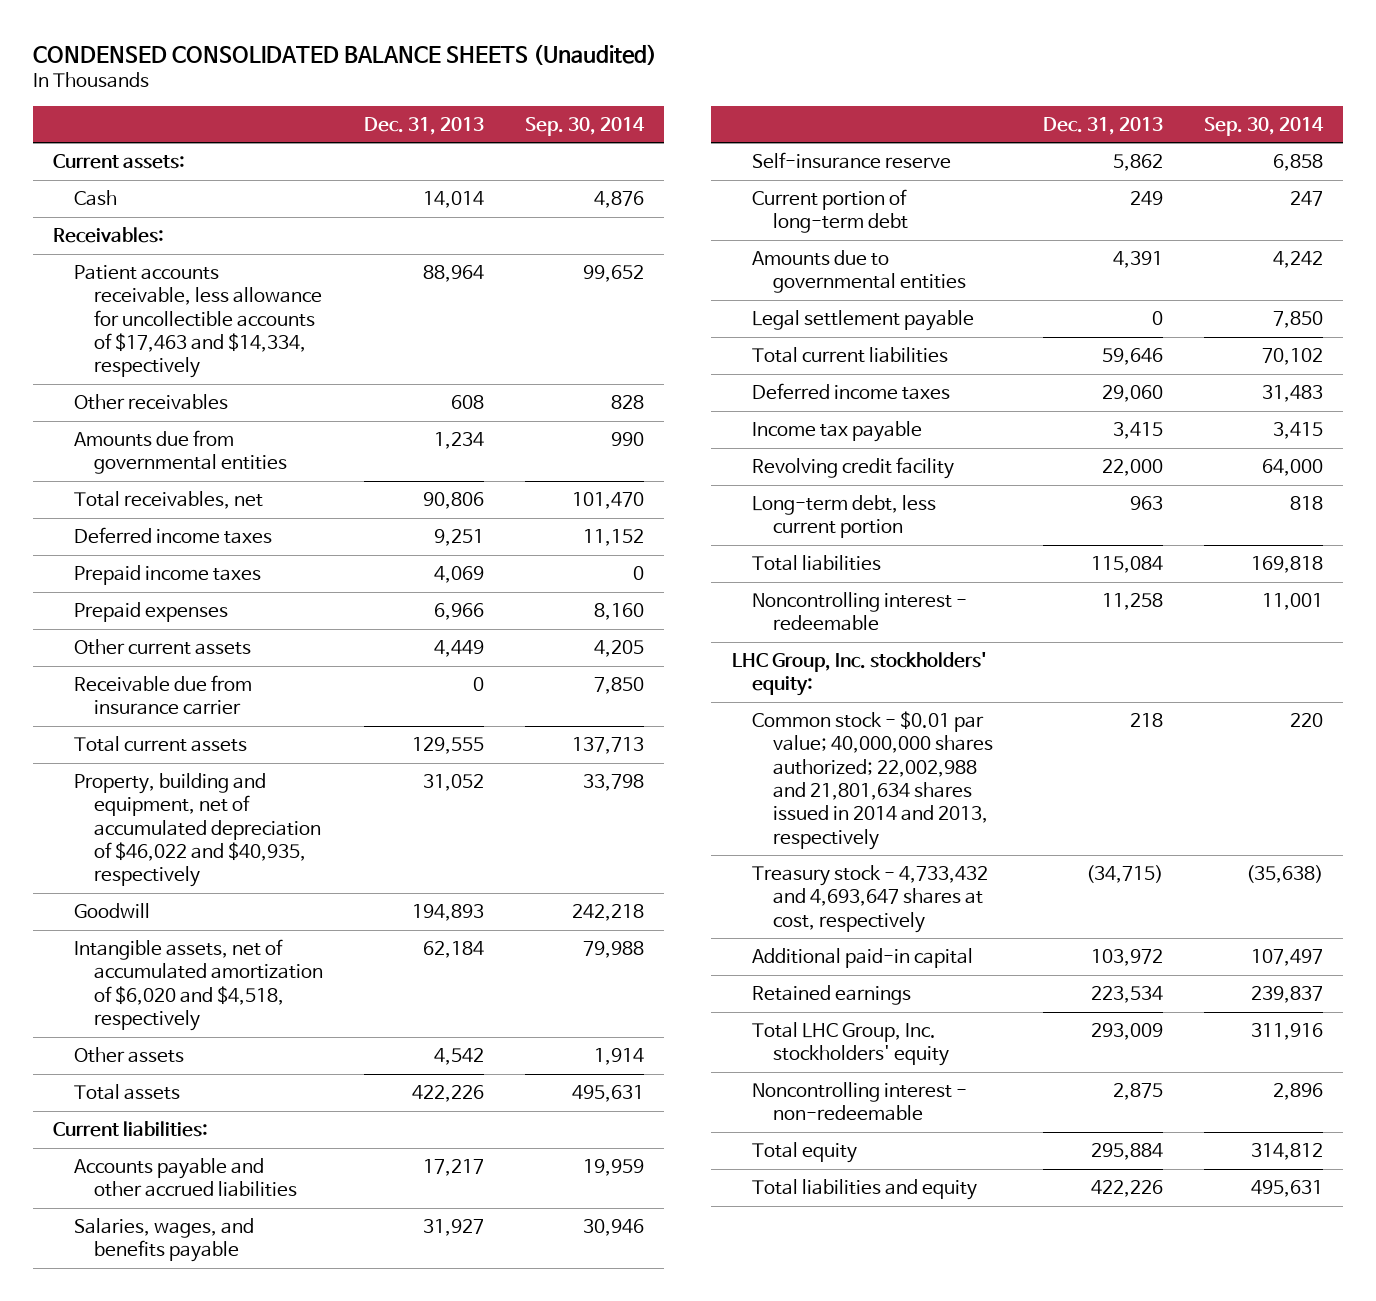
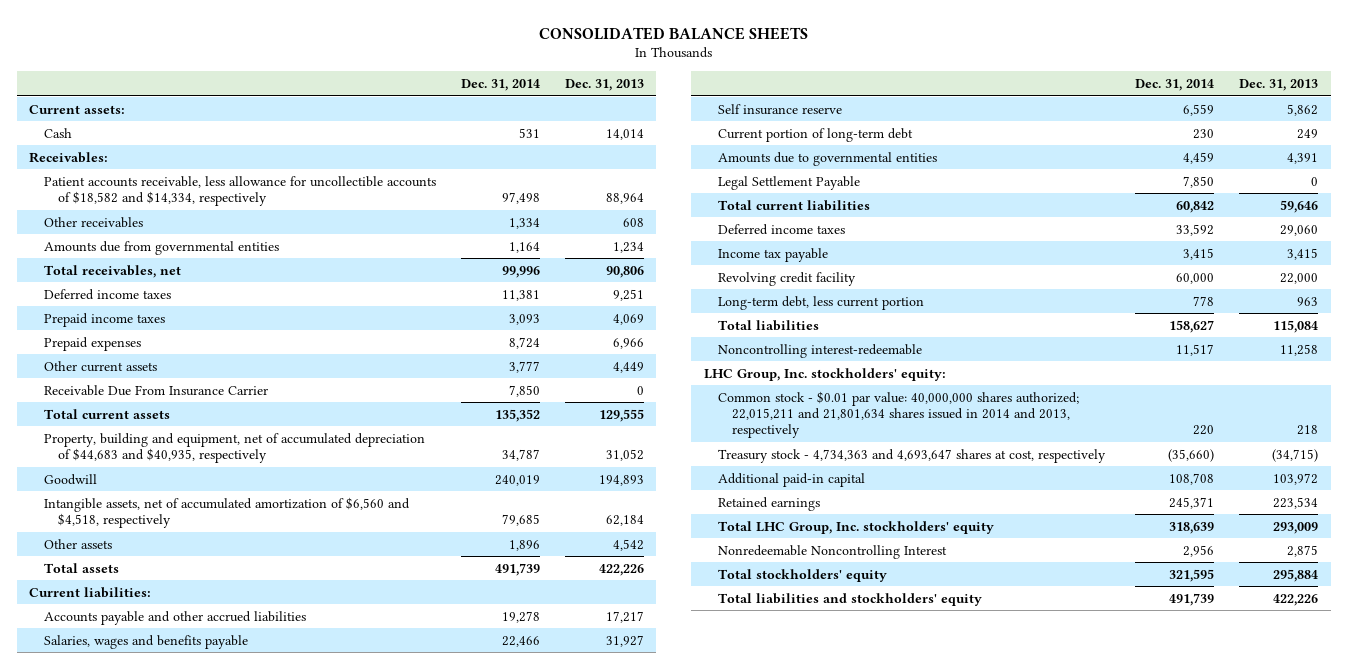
- CONDENSED CONSOLIDATED BALANCE SHEETS (Unaudited)
+ CONSOLIDATED BALANCE SHEETS
- | Dec. 31, 2013 | Sep. 30, 2014
+ | Dec. 31, 2014 | Dec. 31, 2013
- Patient accounts receivable, less allowance for uncollectible accounts of $17,463 and $14,334, respectively | 88,964 | 99,652
+ Patient accounts receivable, less allowance for uncollectible accounts of $18,582 and $14,334, respectively | 97,498 | 88,964
- Receivable due from insurance carrier | 0 | 7,850
+ Receivable Due From Insurance Carrier | 7,850 | 0
- Property, building and equipment, net of accumulated depreciation of $46,022 and $40,935, respectively | 31,052 | 33,798
+ Property, building and equipment, net of accumulated depreciation of $44,683 and $40,935, respectively | 34,787 | 31,052
- Intangible assets, net of accumulated amortization of $6,020 and $4,518, respectively | 62,184 | 79,988
+ Intangible assets, net of accumulated amortization of $6,560 and $4,518, respectively | 79,685 | 62,184
- Salaries, wages, and benefits payable | 31,927 | 30,946
- Self-insurance reserve | 5,862 | 6,858
+ Salaries, wages and benefits payable | 22,466 | 31,927
+ Self insurance reserve | 6,559 | 5,862
- Legal settlement payable | 0 | 7,850
+ Legal Settlement Payable | 7,850 | 0
- Noncontrolling interest - redeemable | 11,258 | 11,001
+ Noncontrolling interest-redeemable | 11,517 | 11,258
- Common stock - $0.01 par value; 40,000,000 shares authorized; 22,002,988 and 21,801,634 shares issued in 2014 and 2013, respectively | 218 | 220
- Treasury stock - 4,733,432 and 4,693,647 shares at cost, respectively | (34,715) | (35,638)
+ Common stock - $0.01 par value: 40,000,000 shares authorized; 22,015,211 and 21,801,634 shares issued in 2014 and 2013, respectively | 220 | 218
+ Treasury stock - 4,734,363 and 4,693,647 shares at cost, respectively | (35,660) | (34,715)
- Noncontrolling interest - non-redeemable | 2,875 | 2,896
- Total equity | 295,884 | 314,812
- Total liabilities and equity | 422,226 | 495,631
+ Nonredeemable Noncontrolling Interest | 2,956 | 2,875
+ Total stockholders' equity | 321,595 | 295,884
+ Total liabilities and stockholders' equity | 491,739 | 422,226

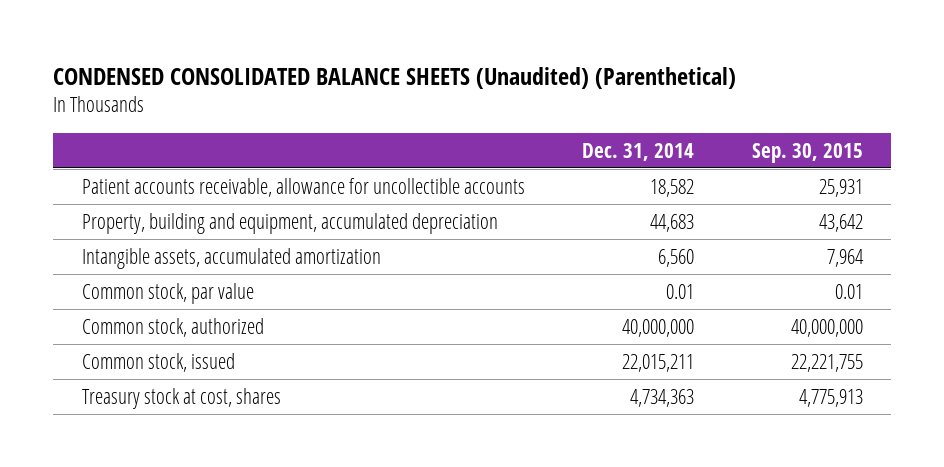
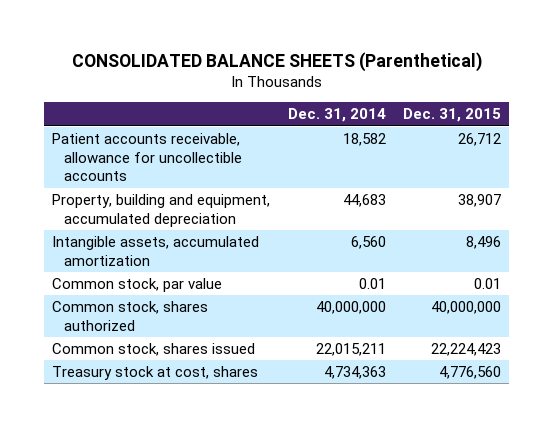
- CONDENSED CONSOLIDATED BALANCE SHEETS (Unaudited) (Parenthetical)
+ CONSOLIDATED BALANCE SHEETS (Parenthetical)
- | Dec. 31, 2014 | Sep. 30, 2015
+ | Dec. 31, 2014 | Dec. 31, 2015
- Common stock, authorized | 40,000,000 | 40,000,000
- Common stock, issued | 22,015,211 | 22,221,755
+ Common stock, shares authorized | 40,000,000 | 40,000,000
+ Common stock, shares issued | 22,015,211 | 22,224,423

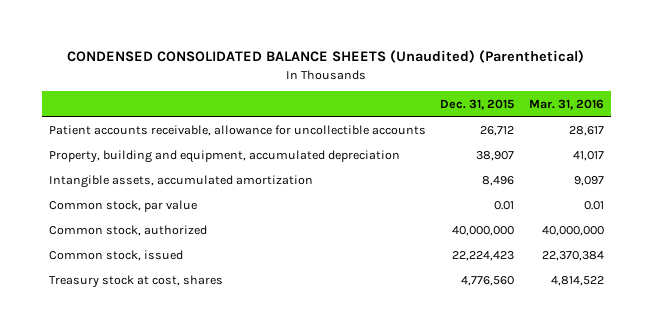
- CONSOLIDATED BALANCE SHEETS (Parenthetical)
+ CONDENSED CONSOLIDATED BALANCE SHEETS (Unaudited) (Parenthetical)
- | Dec. 31, 2014 | Dec. 31, 2015
+ | Dec. 31, 2015 | Mar. 31, 2016
- Common stock, shares authorized | 40,000,000 | 40,000,000
- Common stock, shares issued | 22,015,211 | 22,224,423
+ Common stock, authorized | 40,000,000 | 40,000,000
+ Common stock, issued | 22,224,423 | 22,370,384

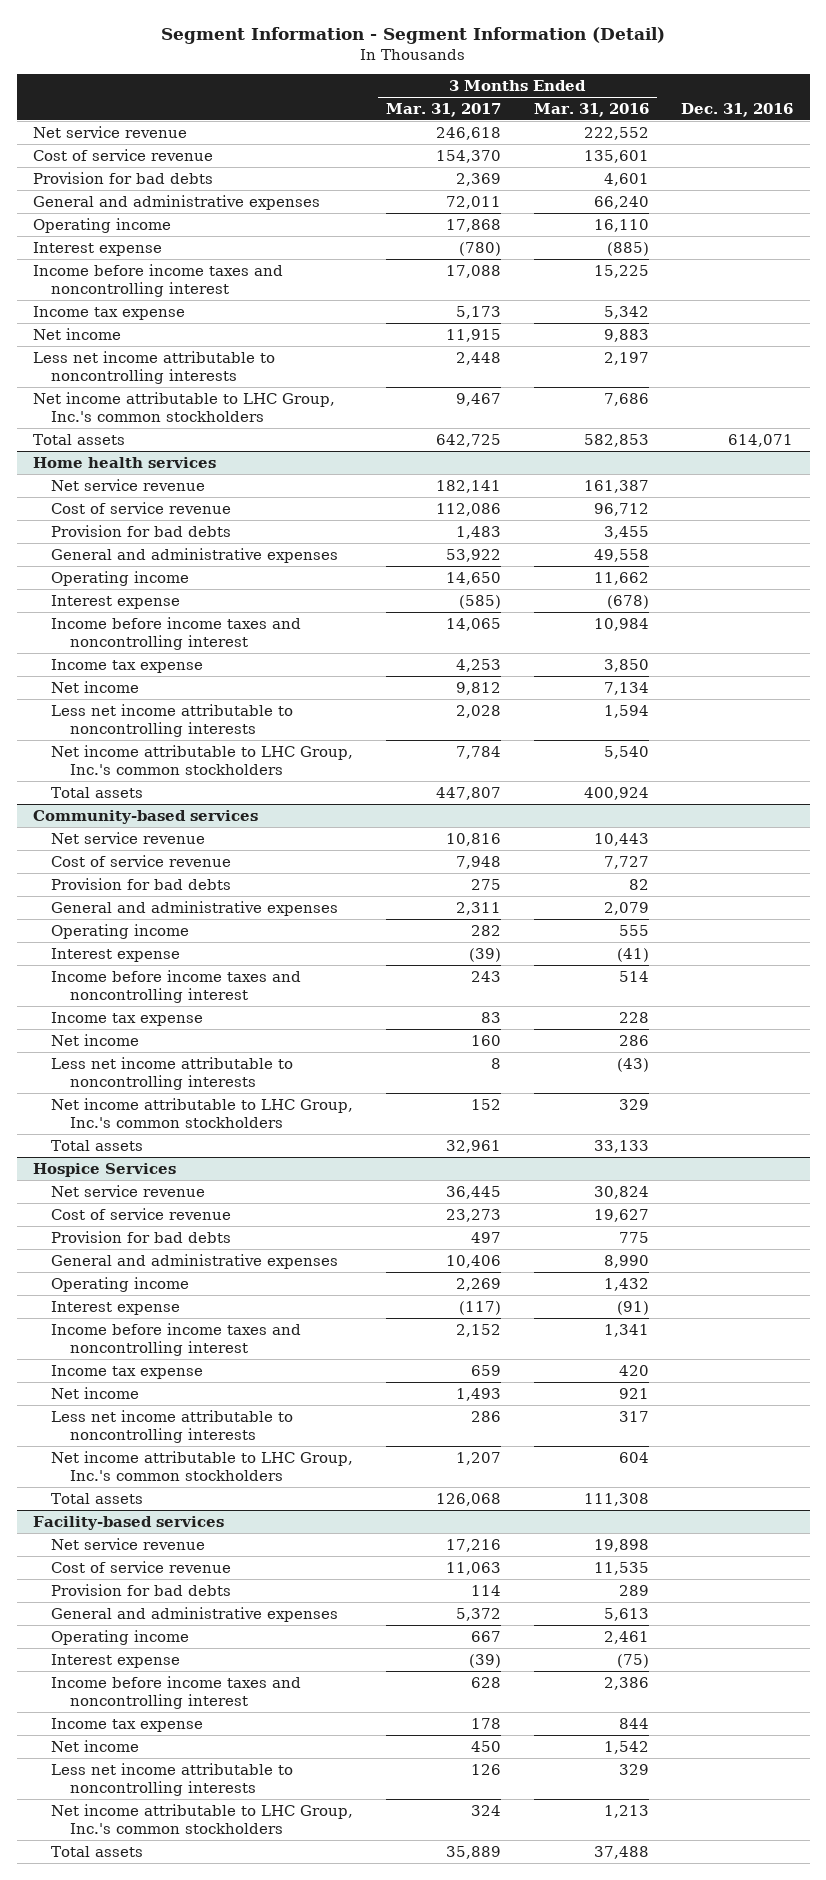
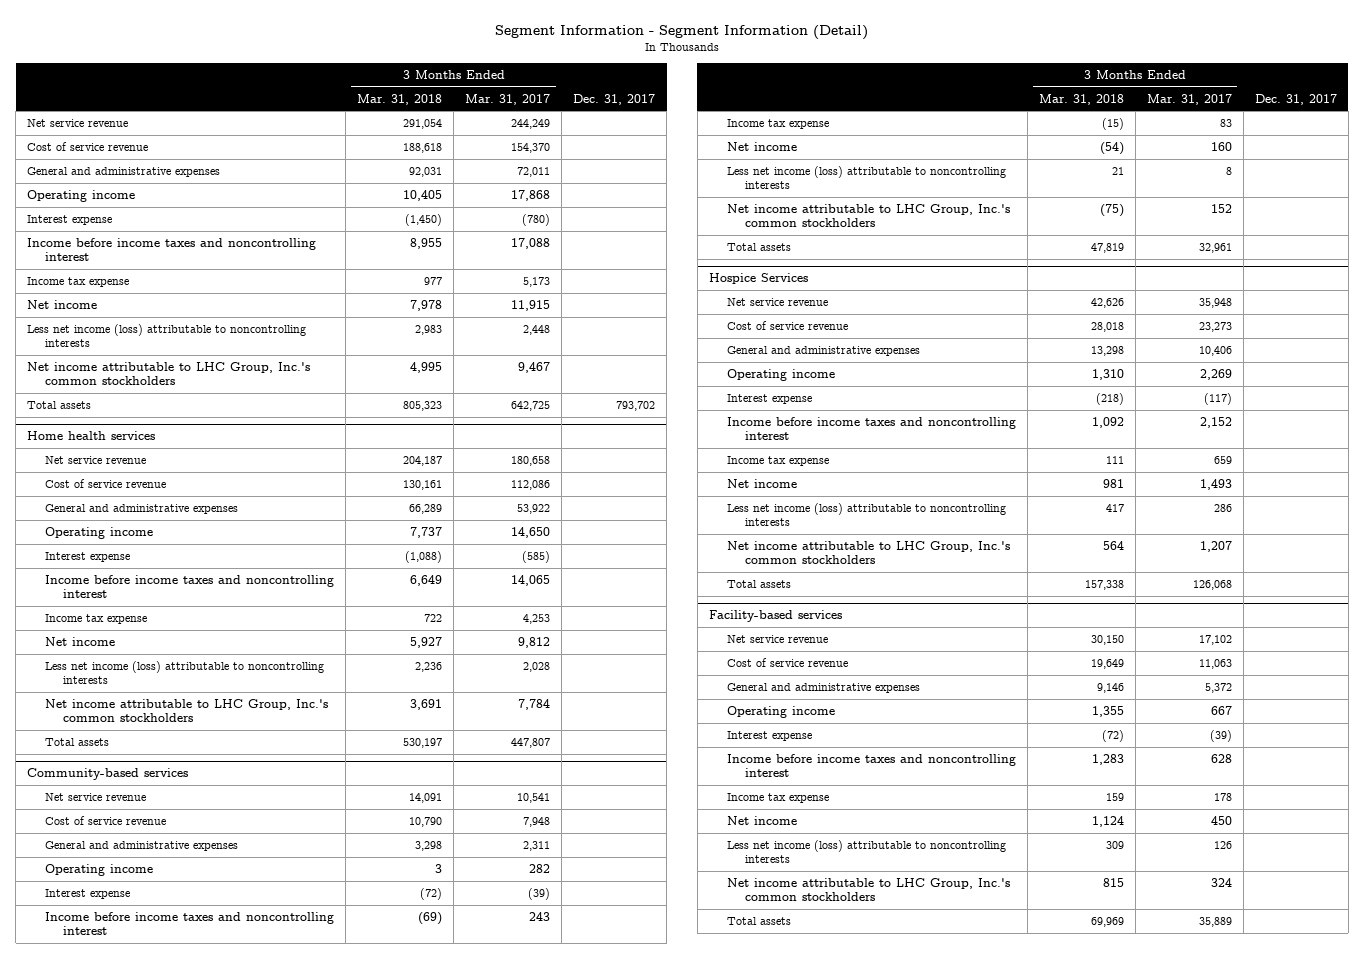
- | 3 Months Ended Mar. 31, 2017 | 3 Months Ended Mar. 31, 2016 | Dec. 31, 2016
+ | 3 Months Ended Mar. 31, 2018 | 3 Months Ended Mar. 31, 2017 | Dec. 31, 2017
- Net service revenue | 246,618 | 222,552 |
+ Net service revenue | 291,054 | 244,249 |
- Provision for bad debts | 2,369 | 4,601 |
- Less net income attributable to noncontrolling interests | 2,448 | 2,197 |
+ Less net income (loss) attributable to noncontrolling interests | 2,983 | 2,448 |
@ Home health services
- Net service revenue | 182,141 | 161,387 |
+ Net service revenue | 204,187 | 180,658 |
- Provision for bad debts | 1,483 | 3,455 |
- Less net income attributable to noncontrolling interests | 2,028 | 1,594 |
+ Less net income (loss) attributable to noncontrolling interests | 2,236 | 2,028 |
@ Community-based services
- Net service revenue | 10,816 | 10,443 |
+ Net service revenue | 14,091 | 10,541 |
- Provision for bad debts | 275 | 82 |
- Less net income attributable to noncontrolling interests | 8 | (43) |
+ Less net income (loss) attributable to noncontrolling interests | 21 | 8 |
@ Hospice Services
- Net service revenue | 36,445 | 30,824 |
+ Net service revenue | 42,626 | 35,948 |
- Provision for bad debts | 497 | 775 |
- Less net income attributable to noncontrolling interests | 286 | 317 |
+ Less net income (loss) attributable to noncontrolling interests | 417 | 286 |
@ Facility-based services
- Net service revenue | 17,216 | 19,898 |
+ Net service revenue | 30,150 | 17,102 |
- Provision for bad debts | 114 | 289 |
- Less net income attributable to noncontrolling interests | 126 | 329 |
+ Less net income (loss) attributable to noncontrolling interests | 309 | 126 |

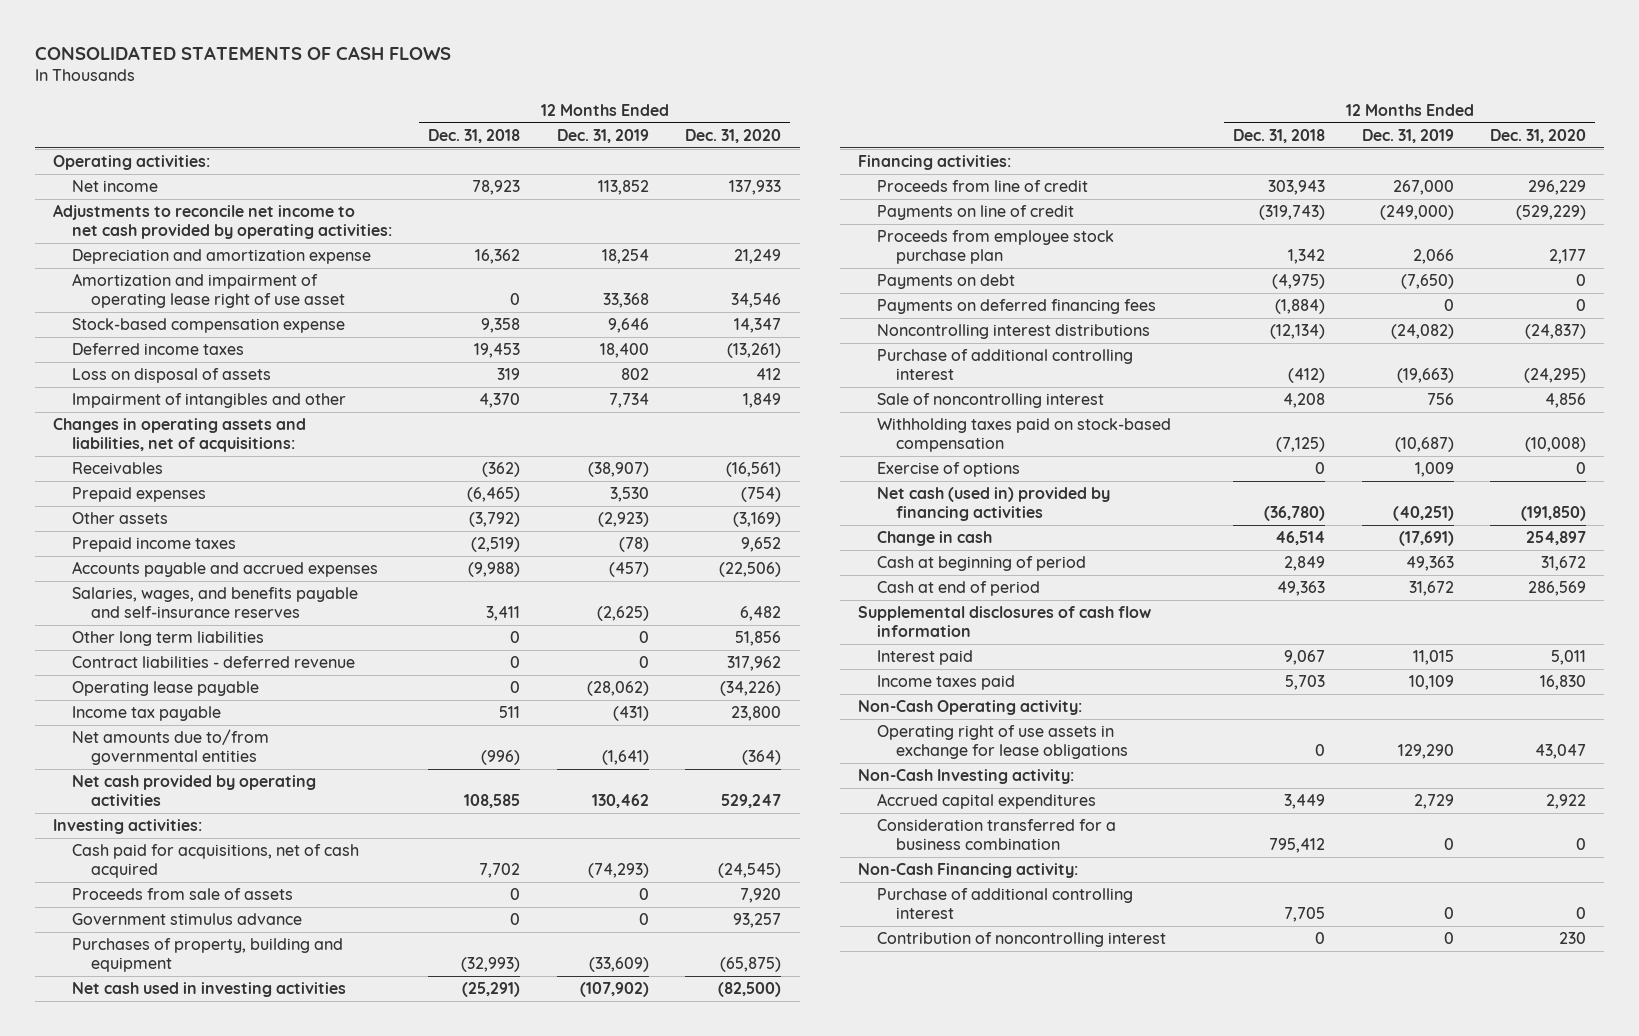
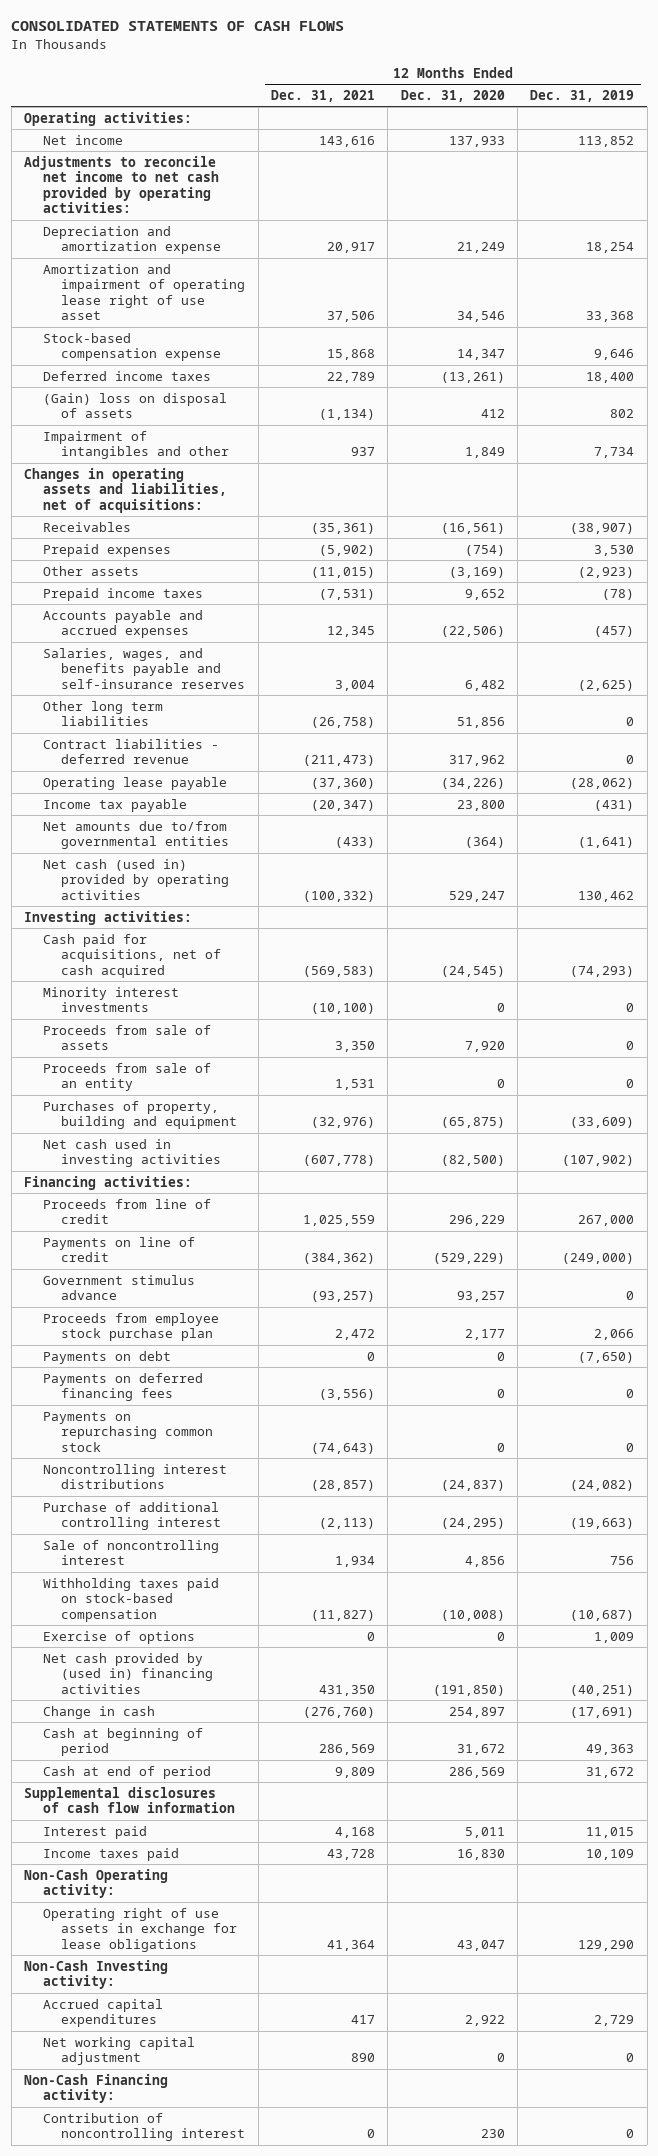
- | 12 Months Ended Dec. 31, 2018 | 12 Months Ended Dec. 31, 2019 | 12 Months Ended Dec. 31, 2020
+ | 12 Months Ended Dec. 31, 2021 | 12 Months Ended Dec. 31, 2020 | 12 Months Ended Dec. 31, 2019
- Loss on disposal of assets | 319 | 802 | 412
+ (Gain) loss on disposal of assets | (1,134) | 412 | 802
- Net cash provided by operating activities | 108,585 | 130,462 | 529,247
+ Net cash (used in) provided by operating activities | (100,332) | 529,247 | 130,462
+ Minority interest investments | (10,100) | 0 | 0
+ Proceeds from sale of an entity | 1,531 | 0 | 0
moved down: Government stimulus advance | (93,257) | 93,257 | 0
+ Payments on repurchasing common stock | (74,643) | 0 | 0
- Net cash (used in) provided by financing activities | (36,780) | (40,251) | (191,850)
+ Net cash provided by (used in) financing activities | 431,350 | (191,850) | (40,251)
- Consideration transferred for a business combination | 795,412 | 0 | 0
+ Net working capital adjustment | 890 | 0 | 0
- Purchase of additional controlling interest | 7,705 | 0 | 0

